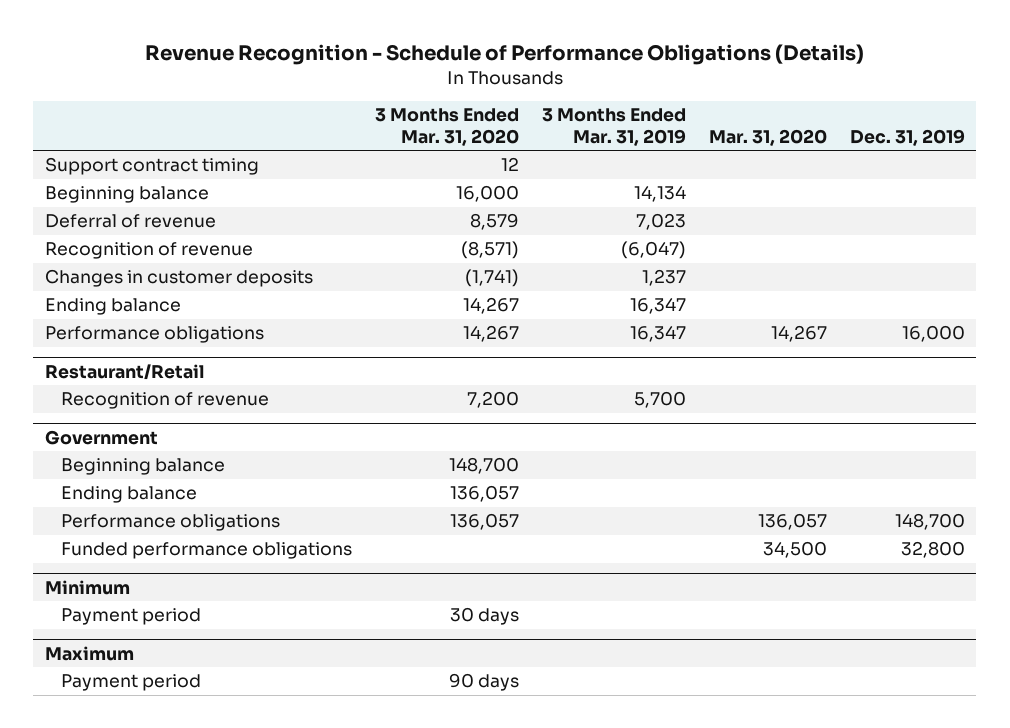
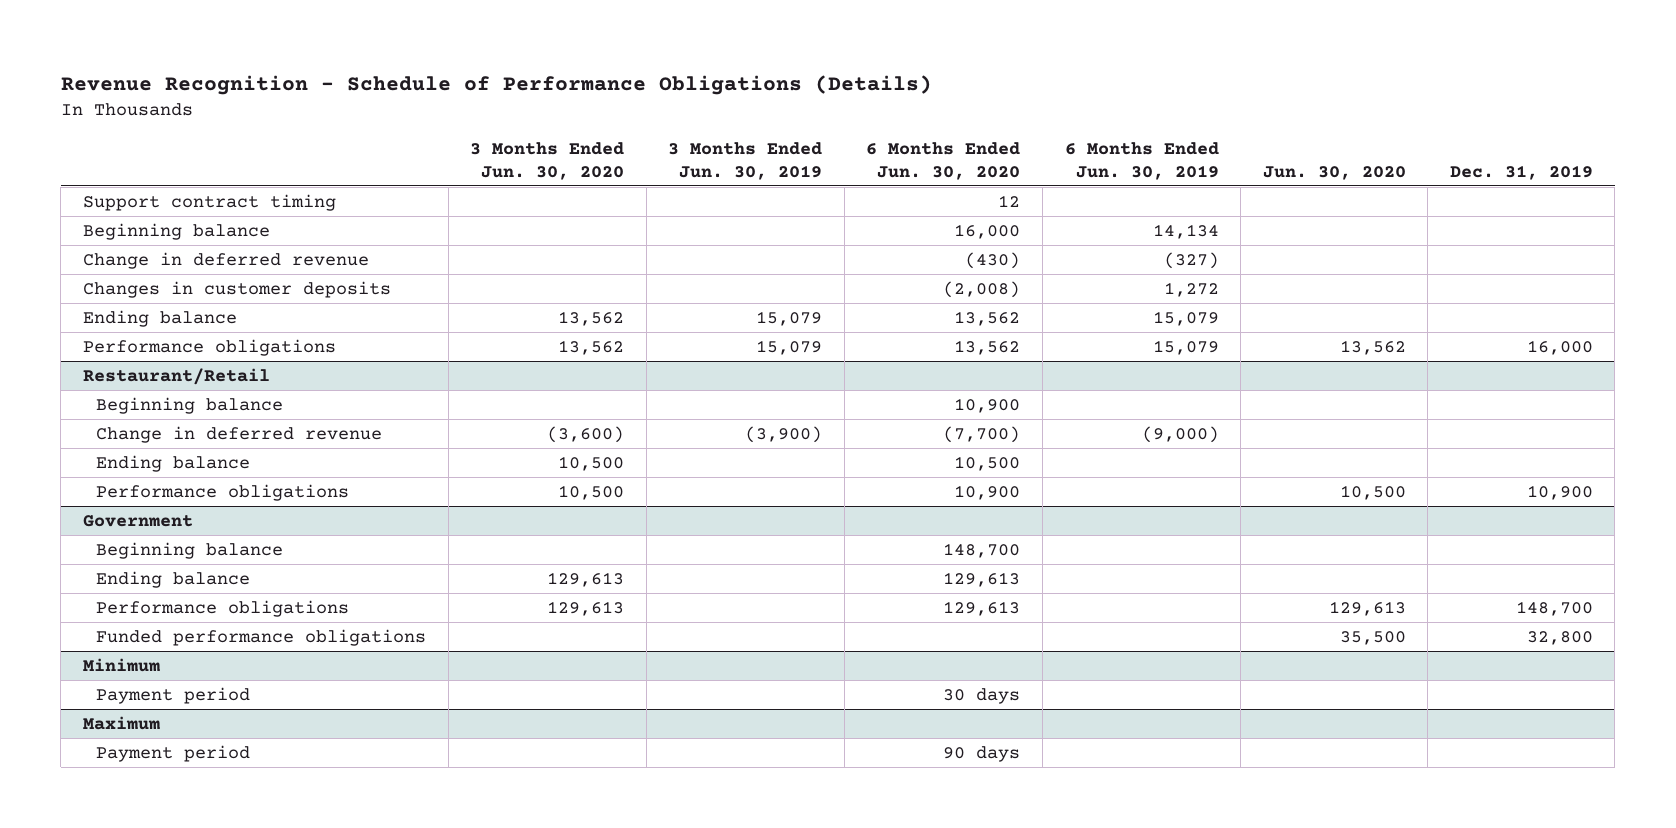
- | 3 Months Ended Mar. 31, 2020 | 3 Months Ended Mar. 31, 2019 | Mar. 31, 2020 | Dec. 31, 2019
+ | 3 Months Ended Jun. 30, 2020 | 3 Months Ended Jun. 30, 2019 | 6 Months Ended Jun. 30, 2020 | 6 Months Ended Jun. 30, 2019 | Jun. 30, 2020 | Dec. 31, 2019
- Deferral of revenue | 8,579 | 7,023 | |
- Recognition of revenue | (8,571) | (6,047) | |
+ Change in deferred revenue | | | (430) | (327) | |
@ Restaurant/Retail
- Recognition of revenue | 7,200 | 5,700 | |
+ Beginning balance | | | 10,900 | | |
+ Change in deferred revenue | (3,600) | (3,900) | (7,700) | (9,000) | |
+ Ending balance | 10,500 | | 10,500 | | |
+ Performance obligations | 10,500 | | 10,900 | | 10,500 | 10,900

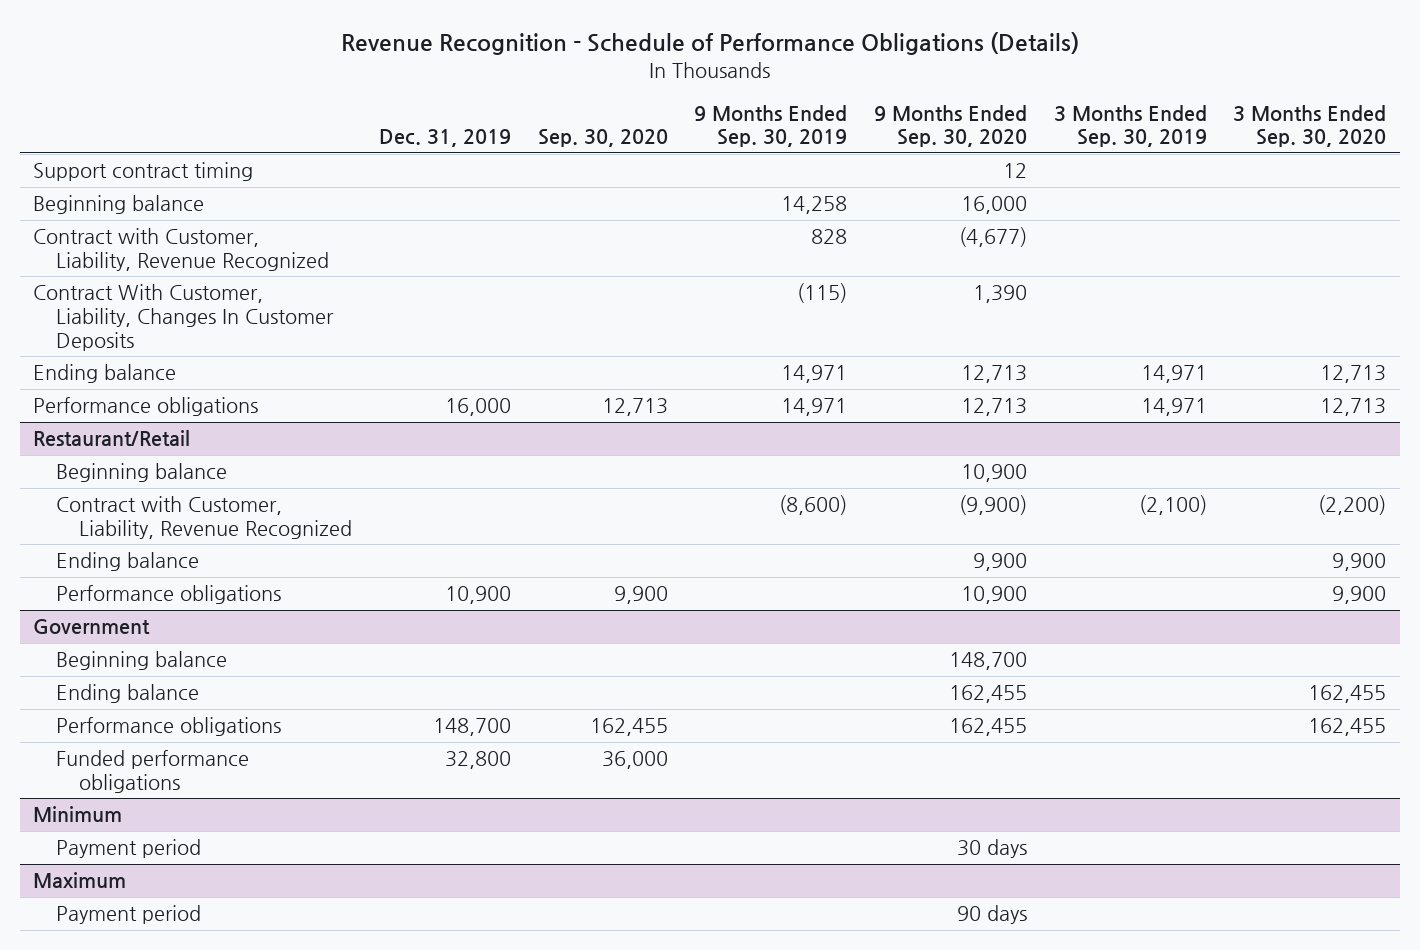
- | 3 Months Ended Jun. 30, 2020 | 3 Months Ended Jun. 30, 2019 | 6 Months Ended Jun. 30, 2020 | 6 Months Ended Jun. 30, 2019 | Jun. 30, 2020 | Dec. 31, 2019
+ | Dec. 31, 2019 | Sep. 30, 2020 | 9 Months Ended Sep. 30, 2019 | 9 Months Ended Sep. 30, 2020 | 3 Months Ended Sep. 30, 2019 | 3 Months Ended Sep. 30, 2020
- Change in deferred revenue | | | (430) | (327) | |
- Changes in customer deposits | | | (2,008) | 1,272 | |
+ Contract with Customer, Liability, Revenue Recognized | | | 828 | (4,677) | |
+ Contract With Customer, Liability, Changes In Customer Deposits | | | (115) | 1,390 | |
@ Restaurant/Retail
- Change in deferred revenue | (3,600) | (3,900) | (7,700) | (9,000) | |
+ Contract with Customer, Liability, Revenue Recognized | | | (8,600) | (9,900) | (2,100) | (2,200)

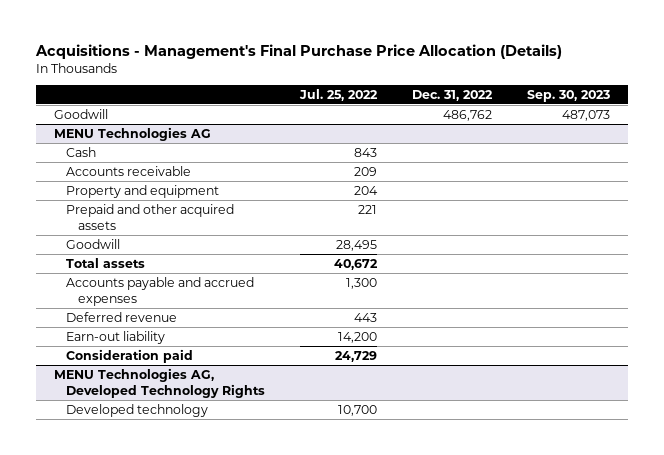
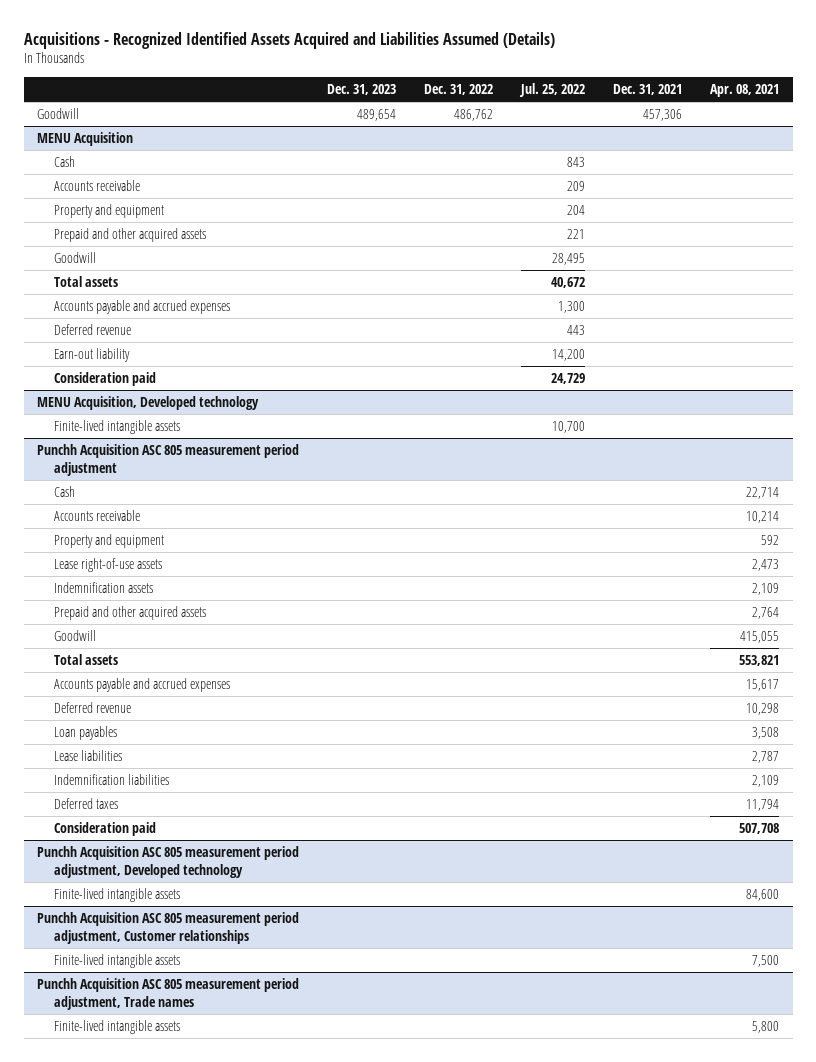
- Acquisitions - Management's Final Purchase Price Allocation (Details)
+ Acquisitions - Recognized Identified Assets Acquired and Liabilities Assumed (Details)
- | Jul. 25, 2022 | Dec. 31, 2022 | Sep. 30, 2023
+ | Dec. 31, 2023 | Dec. 31, 2022 | Jul. 25, 2022 | Dec. 31, 2021 | Apr. 08, 2021
- MENU Technologies AG
+ MENU Acquisition
- MENU Technologies AG, Developed Technology Rights
- Developed technology | 10,700 | |
+ MENU Acquisition, Developed technology
+ Finite-lived intangible assets | | | 10,700 | |
+ Punchh Acquisition ASC 805 measurement period adjustment
+ Cash | | | | | 22,714
+ Accounts receivable | | | | | 10,214
+ Property and equipment | | | | | 592
+ Lease right-of-use assets | | | | | 2,473
+ Indemnification assets | | | | | 2,109
+ Prepaid and other acquired assets | | | | | 2,764
+ Goodwill | | | | | 415,055
+ Total assets | | | | | 553,821
+ Accounts payable and accrued expenses | | | | | 15,617
+ Deferred revenue | | | | | 10,298
+ Loan payables | | | | | 3,508
+ Lease liabilities | | | | | 2,787
+ Indemnification liabilities | | | | | 2,109
+ Deferred taxes | | | | | 11,794
+ Consideration paid | | | | | 507,708
+ Punchh Acquisition ASC 805 measurement period adjustment, Developed technology
+ Finite-lived intangible assets | | | | | 84,600
+ Punchh Acquisition ASC 805 measurement period adjustment, Customer relationships
+ Finite-lived intangible assets | | | | | 7,500
+ Punchh Acquisition ASC 805 measurement period adjustment, Trade names
+ Finite-lived intangible assets | | | | | 5,800

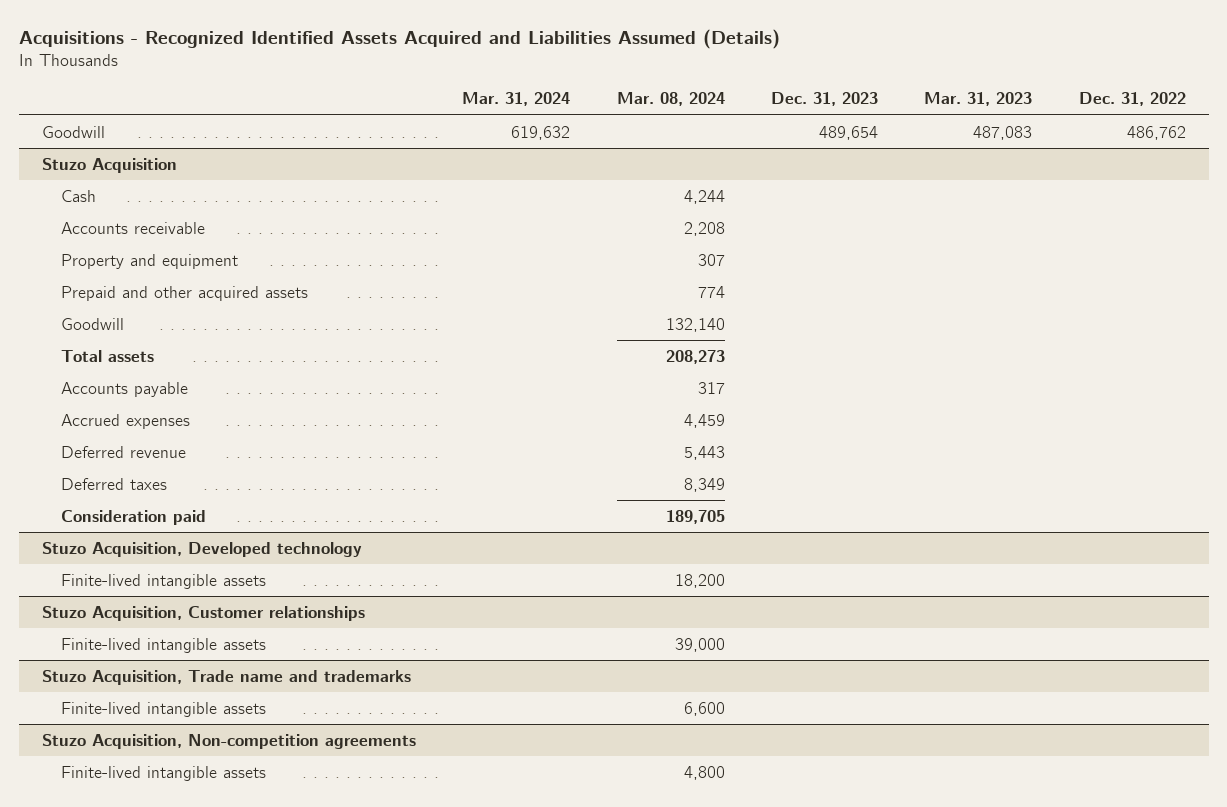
- | Dec. 31, 2023 | Dec. 31, 2022 | Jul. 25, 2022 | Dec. 31, 2021 | Apr. 08, 2021
+ | Mar. 31, 2024 | Mar. 08, 2024 | Dec. 31, 2023 | Mar. 31, 2023 | Dec. 31, 2022
- MENU Acquisition
- Cash | | | 843 | |
- Accounts receivable | | | 209 | |
- Property and equipment | | | 204 | |
- Prepaid and other acquired assets | | | 221 | |
- Goodwill | | | 28,495 | |
- Total assets | | | 40,672 | |
- Accounts payable and accrued expenses | | | 1,300 | |
- Deferred revenue | | | 443 | |
- Earn-out liability | | | 14,200 | |
- Consideration paid | | | 24,729 | |
- MENU Acquisition, Developed technology
+ Stuzo Acquisition
+ Cash | | 4,244 | | |
+ Accounts receivable | | 2,208 | | |
+ Property and equipment | | 307 | | |
+ Prepaid and other acquired assets | | 774 | | |
+ Goodwill | | 132,140 | | |
+ Total assets | | 208,273 | | |
+ Accounts payable | | 317 | | |
+ Accrued expenses | | 4,459 | | |
+ Deferred revenue | | 5,443 | | |
+ Deferred taxes | | 8,349 | | |
+ Consideration paid | | 189,705 | | |
+ Stuzo Acquisition, Developed technology
- Punchh Acquisition ASC 805 measurement period adjustment
- Cash | | | | | 22,714
- Accounts receivable | | | | | 10,214
- Property and equipment | | | | | 592
- Lease right-of-use assets | | | | | 2,473
- Indemnification assets | | | | | 2,109
- Prepaid and other acquired assets | | | | | 2,764
- Goodwill | | | | | 415,055
- Total assets | | | | | 553,821
- Accounts payable and accrued expenses | | | | | 15,617
- Deferred revenue | | | | | 10,298
- Loan payables | | | | | 3,508
- Lease liabilities | | | | | 2,787
- Indemnification liabilities | | | | | 2,109
- Deferred taxes | | | | | 11,794
- Consideration paid | | | | | 507,708
- Punchh Acquisition ASC 805 measurement period adjustment, Developed technology
- Finite-lived intangible assets | | | | | 84,600
- Punchh Acquisition ASC 805 measurement period adjustment, Customer relationships
- Finite-lived intangible assets | | | | | 7,500
- Punchh Acquisition ASC 805 measurement period adjustment, Trade names
- Finite-lived intangible assets | | | | | 5,800
+ Stuzo Acquisition, Customer relationships
+ Finite-lived intangible assets | | 39,000 | | |
+ Stuzo Acquisition, Trade name and trademarks
+ Finite-lived intangible assets | | 6,600 | | |
+ Stuzo Acquisition, Non-competition agreements
+ Finite-lived intangible assets | | 4,800 | | |

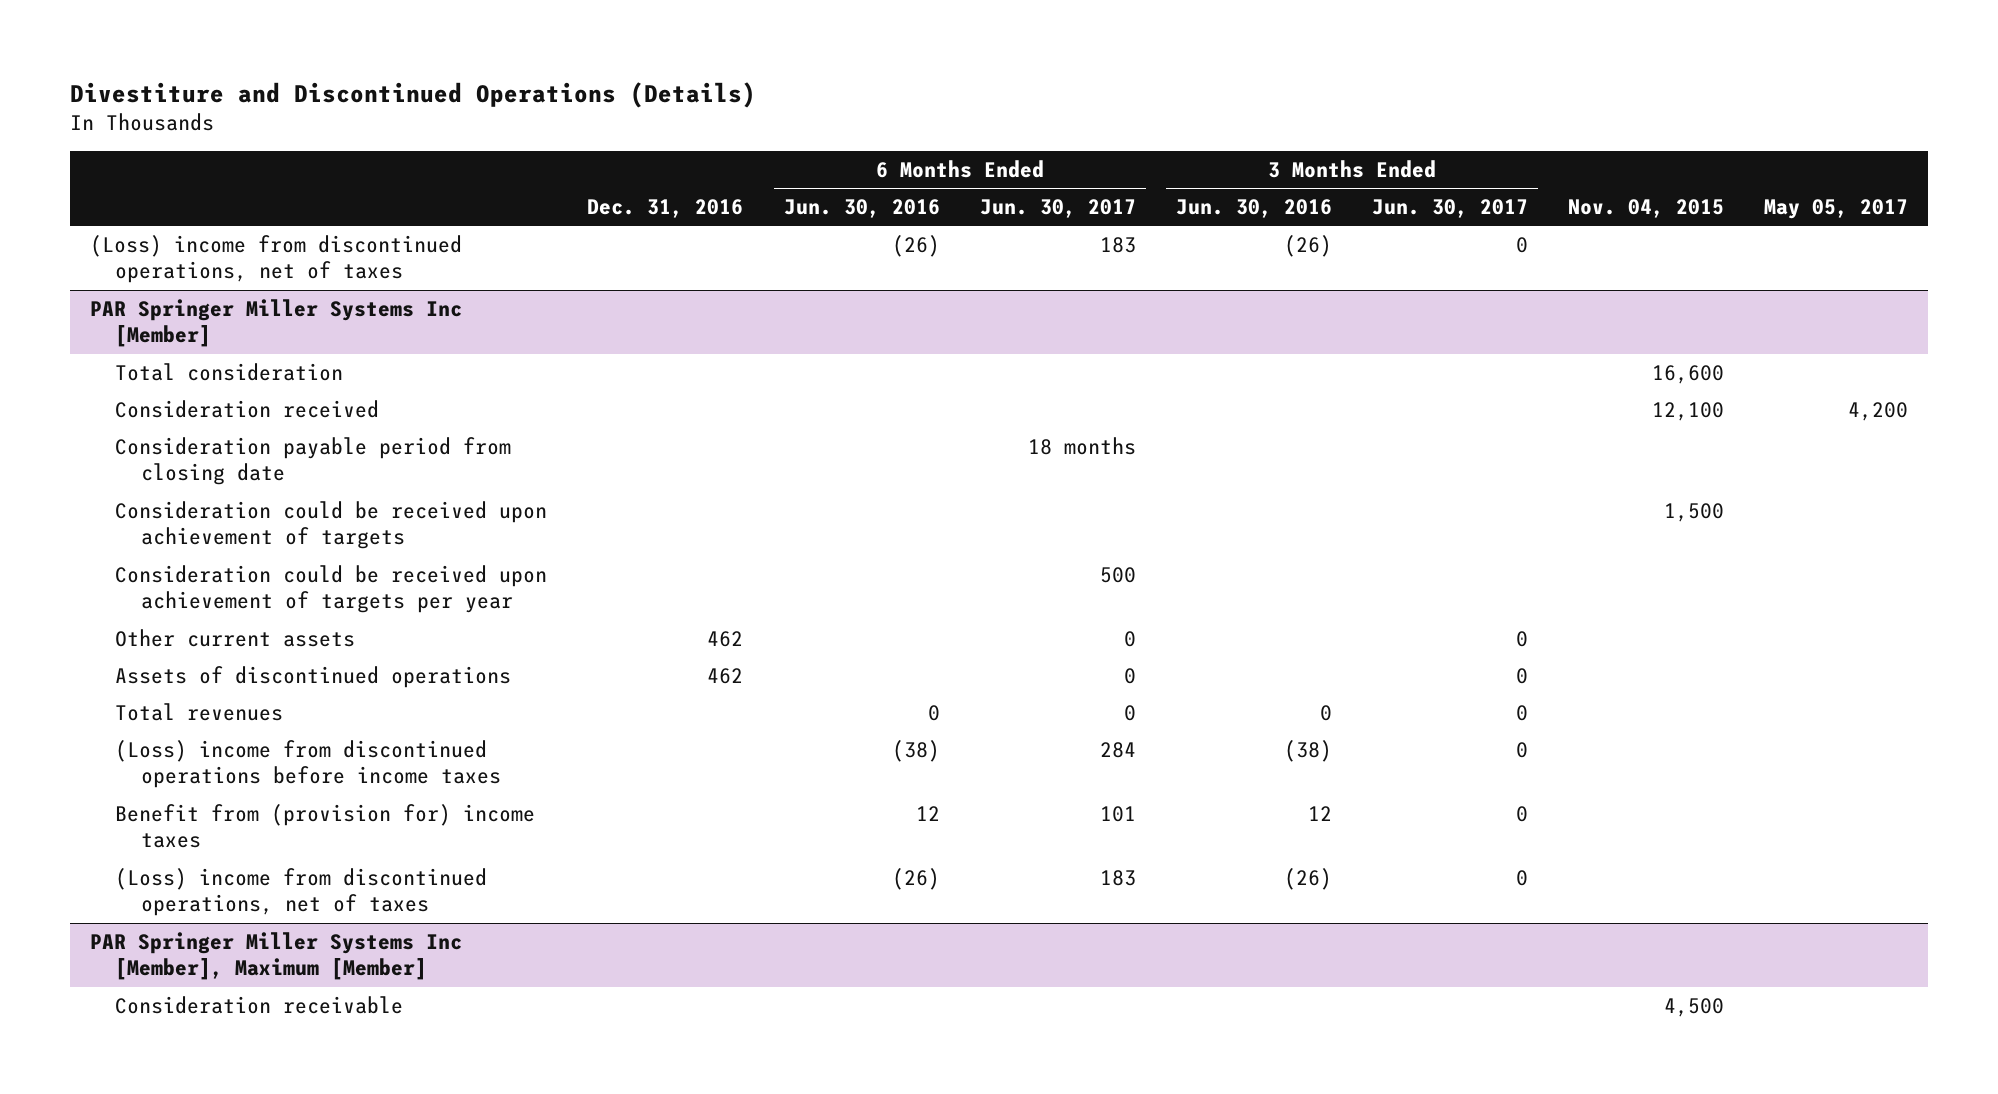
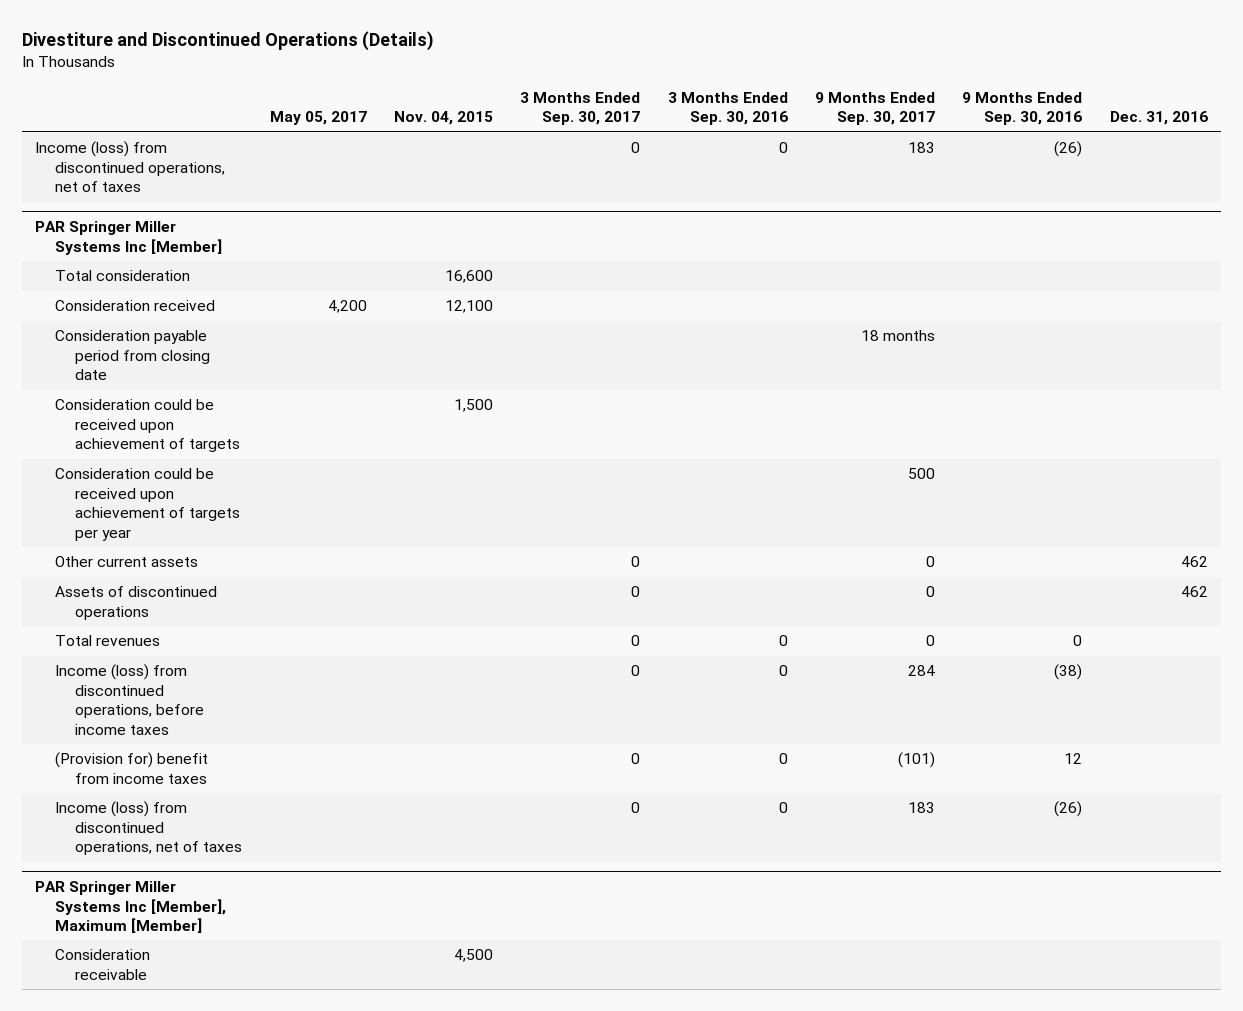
- | Dec. 31, 2016 | 6 Months Ended Jun. 30, 2016 | 6 Months Ended Jun. 30, 2017 | 3 Months Ended Jun. 30, 2016 | 3 Months Ended Jun. 30, 2017 | Nov. 04, 2015 | May 05, 2017
+ | May 05, 2017 | Nov. 04, 2015 | 3 Months Ended Sep. 30, 2017 | 3 Months Ended Sep. 30, 2016 | 9 Months Ended Sep. 30, 2017 | 9 Months Ended Sep. 30, 2016 | Dec. 31, 2016
- (Loss) income from discontinued operations, net of taxes | | (26) | 183 | (26) | 0 | |
+ Income (loss) from discontinued operations, net of taxes | | | 0 | 0 | 183 | (26) |
@ PAR Springer Miller Systems Inc [Member]
- (Loss) income from discontinued operations before income taxes | | (38) | 284 | (38) | 0 | |
- Benefit from (provision for) income taxes | | 12 | 101 | 12 | 0 | |
- (Loss) income from discontinued operations, net of taxes | | (26) | 183 | (26) | 0 | |
+ Income (loss) from discontinued operations, before income taxes | | | 0 | 0 | 284 | (38) |
+ (Provision for) benefit from income taxes | | | 0 | 0 | (101) | 12 |
+ Income (loss) from discontinued operations, net of taxes | | | 0 | 0 | 183 | (26) |

